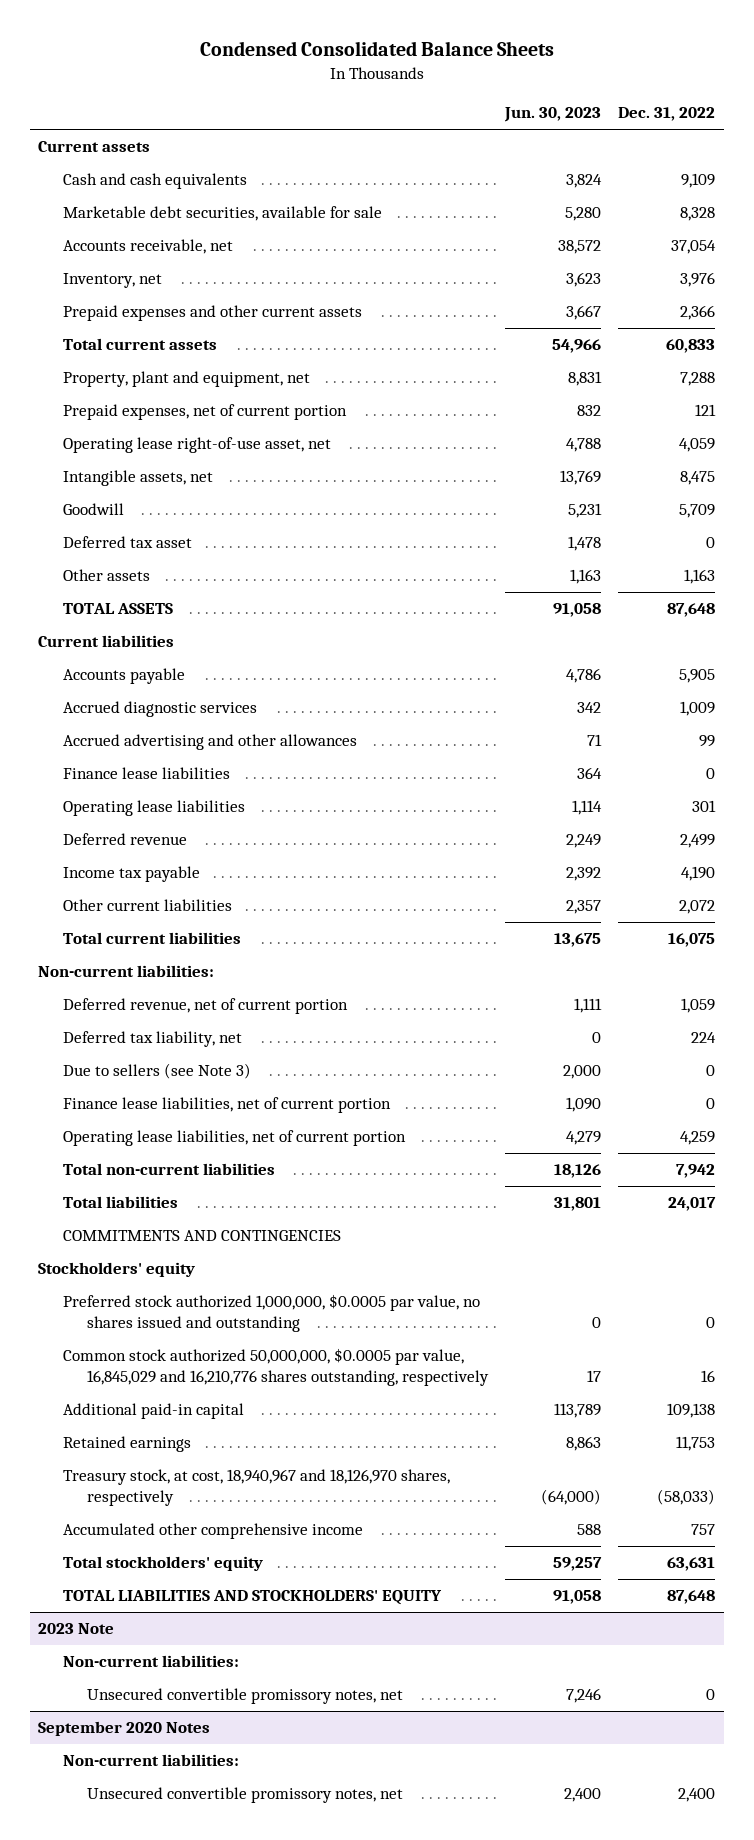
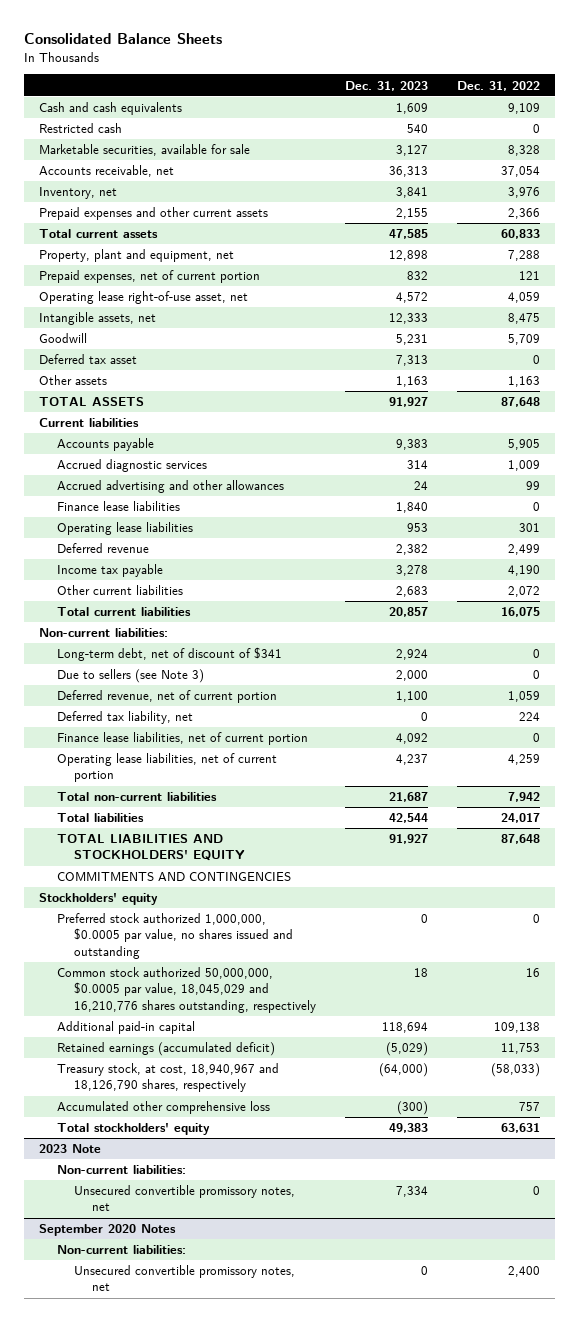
- Condensed Consolidated Balance Sheets
+ Consolidated Balance Sheets
- | Jun. 30, 2023 | Dec. 31, 2022
+ | Dec. 31, 2023 | Dec. 31, 2022
- Current assets
- Marketable debt securities, available for sale | 5,280 | 8,328
+ Restricted cash | 540 | 0
+ Marketable securities, available for sale | 3,127 | 8,328
+ Long-term debt, net of discount of $341 | 2,924 | 0
moved up: Due to sellers (see Note 3) | 2,000 | 0
moved up: TOTAL LIABILITIES AND STOCKHOLDERS' EQUITY | 91,927 | 87,648
- Common stock authorized 50,000,000, $0.0005 par value, 16,845,029 and 16,210,776 shares outstanding, respectively | 17 | 16
+ Common stock authorized 50,000,000, $0.0005 par value, 18,045,029 and 16,210,776 shares outstanding, respectively | 18 | 16
- Retained earnings | 8,863 | 11,753
- Treasury stock, at cost, 18,940,967 and 18,126,970 shares, respectively | (64,000) | (58,033)
- Accumulated other comprehensive income | 588 | 757
+ Retained earnings (accumulated deficit) | (5,029) | 11,753
+ Treasury stock, at cost, 18,940,967 and 18,126,790 shares, respectively | (64,000) | (58,033)
+ Accumulated other comprehensive loss | (300) | 757

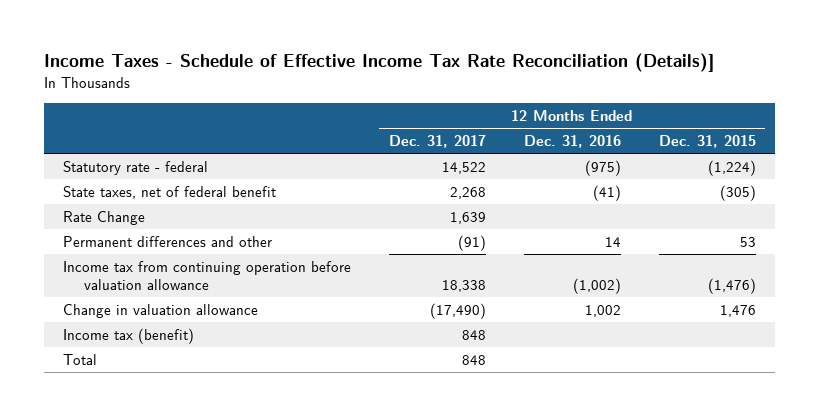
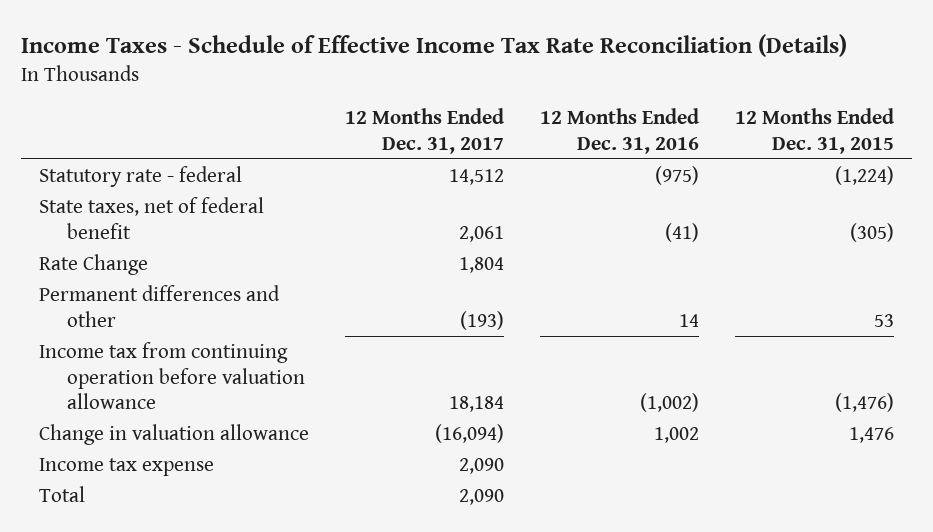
- Income Taxes - Schedule of Effective Income Tax Rate Reconciliation (Details)]
+ Income Taxes - Schedule of Effective Income Tax Rate Reconciliation (Details)
- Statutory rate - federal | 14,522 | (975) | (1,224)
- State taxes, net of federal benefit | 2,268 | (41) | (305)
- Rate Change | 1,639 | |
- Permanent differences and other | (91) | 14 | 53
- Income tax from continuing operation before valuation allowance | 18,338 | (1,002) | (1,476)
- Change in valuation allowance | (17,490) | 1,002 | 1,476
- Income tax (benefit) | 848 | |
- Total | 848 | |
+ Statutory rate - federal | 14,512 | (975) | (1,224)
+ State taxes, net of federal benefit | 2,061 | (41) | (305)
+ Rate Change | 1,804 | |
+ Permanent differences and other | (193) | 14 | 53
+ Income tax from continuing operation before valuation allowance | 18,184 | (1,002) | (1,476)
+ Change in valuation allowance | (16,094) | 1,002 | 1,476
+ Income tax expense | 2,090 | |
+ Total | 2,090 | |

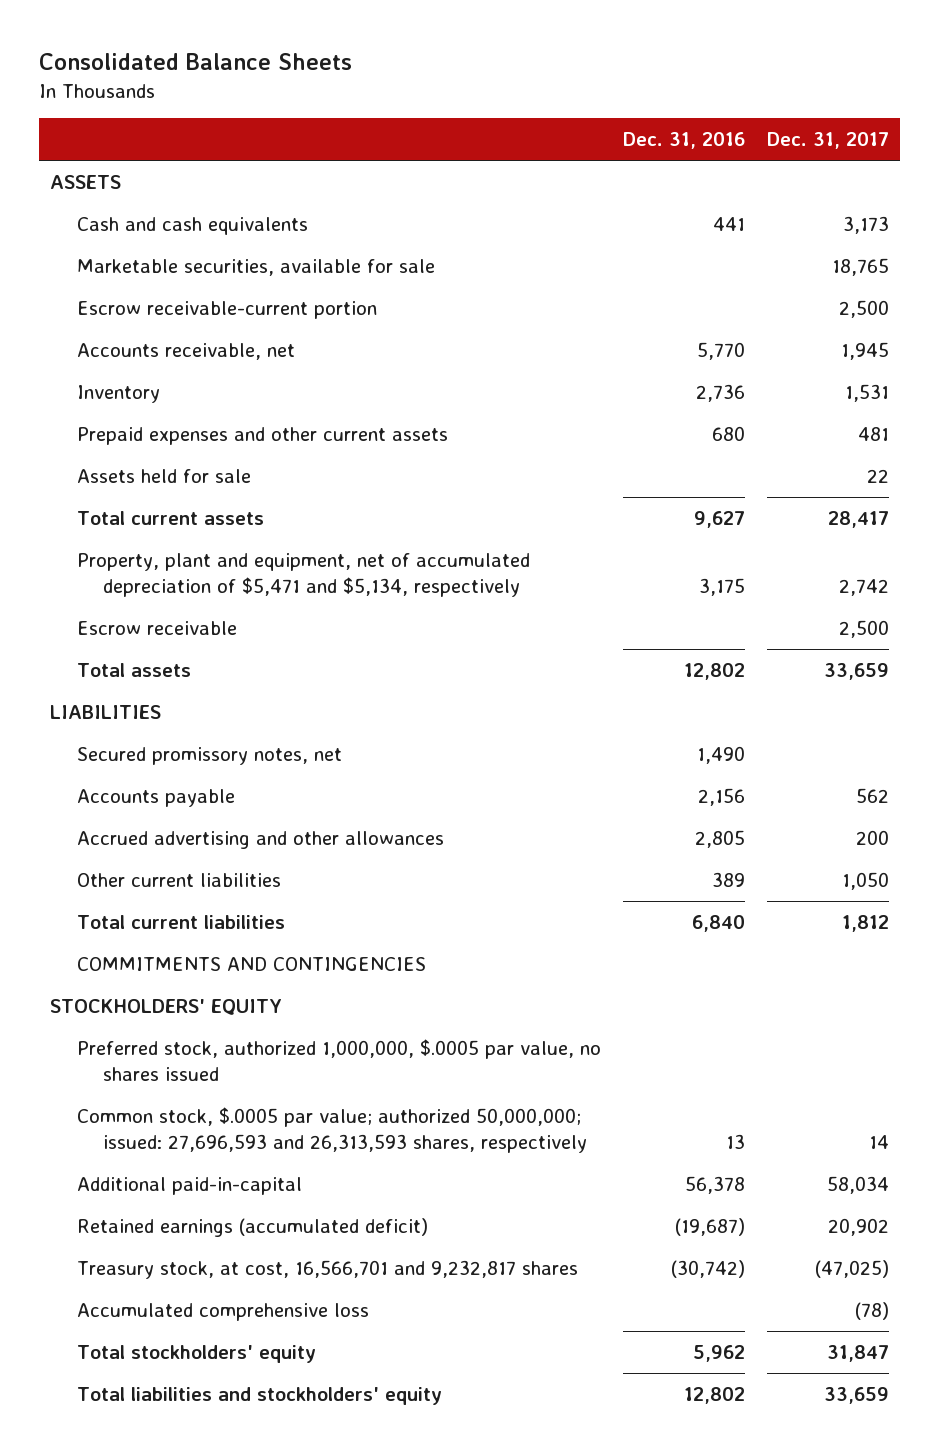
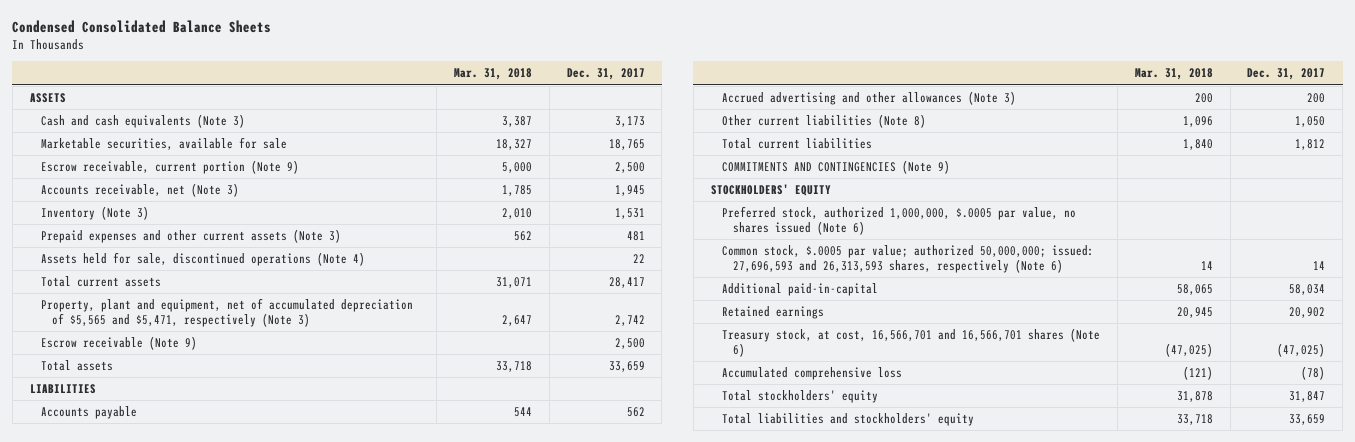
- Consolidated Balance Sheets
+ Condensed Consolidated Balance Sheets
- | Dec. 31, 2016 | Dec. 31, 2017
+ | Mar. 31, 2018 | Dec. 31, 2017
- Cash and cash equivalents | 441 | 3,173
+ Cash and cash equivalents (Note 3) | 3,387 | 3,173
- Escrow receivable-current portion | | 2,500
- Accounts receivable, net | 5,770 | 1,945
- Inventory | 2,736 | 1,531
- Prepaid expenses and other current assets | 680 | 481
- Assets held for sale | | 22
+ Escrow receivable, current portion (Note 9) | 5,000 | 2,500
+ Accounts receivable, net (Note 3) | 1,785 | 1,945
+ Inventory (Note 3) | 2,010 | 1,531
+ Prepaid expenses and other current assets (Note 3) | 562 | 481
+ Assets held for sale, discontinued operations (Note 4) | | 22
- Property, plant and equipment, net of accumulated depreciation of $5,471 and $5,134, respectively | 3,175 | 2,742
- Escrow receivable | | 2,500
+ Property, plant and equipment, net of accumulated depreciation of $5,565 and $5,471, respectively (Note 3) | 2,647 | 2,742
+ Escrow receivable (Note 9) | | 2,500
- Secured promissory notes, net | 1,490 |
- Accrued advertising and other allowances | 2,805 | 200
- Other current liabilities | 389 | 1,050
+ Accrued advertising and other allowances (Note 3) | 200 | 200
+ Other current liabilities (Note 8) | 1,096 | 1,050
- COMMITMENTS AND CONTINGENCIES
+ COMMITMENTS AND CONTINGENCIES (Note 9)
- Preferred stock, authorized 1,000,000, $.0005 par value, no shares issued
- Common stock, $.0005 par value; authorized 50,000,000; issued: 27,696,593 and 26,313,593 shares, respectively | 13 | 14
+ Preferred stock, authorized 1,000,000, $.0005 par value, no shares issued (Note 6)
+ Common stock, $.0005 par value; authorized 50,000,000; issued: 27,696,593 and 26,313,593 shares, respectively (Note 6) | 14 | 14
- Retained earnings (accumulated deficit) | (19,687) | 20,902
- Treasury stock, at cost, 16,566,701 and 9,232,817 shares | (30,742) | (47,025)
+ Retained earnings | 20,945 | 20,902
+ Treasury stock, at cost, 16,566,701 and 16,566,701 shares (Note 6) | (47,025) | (47,025)

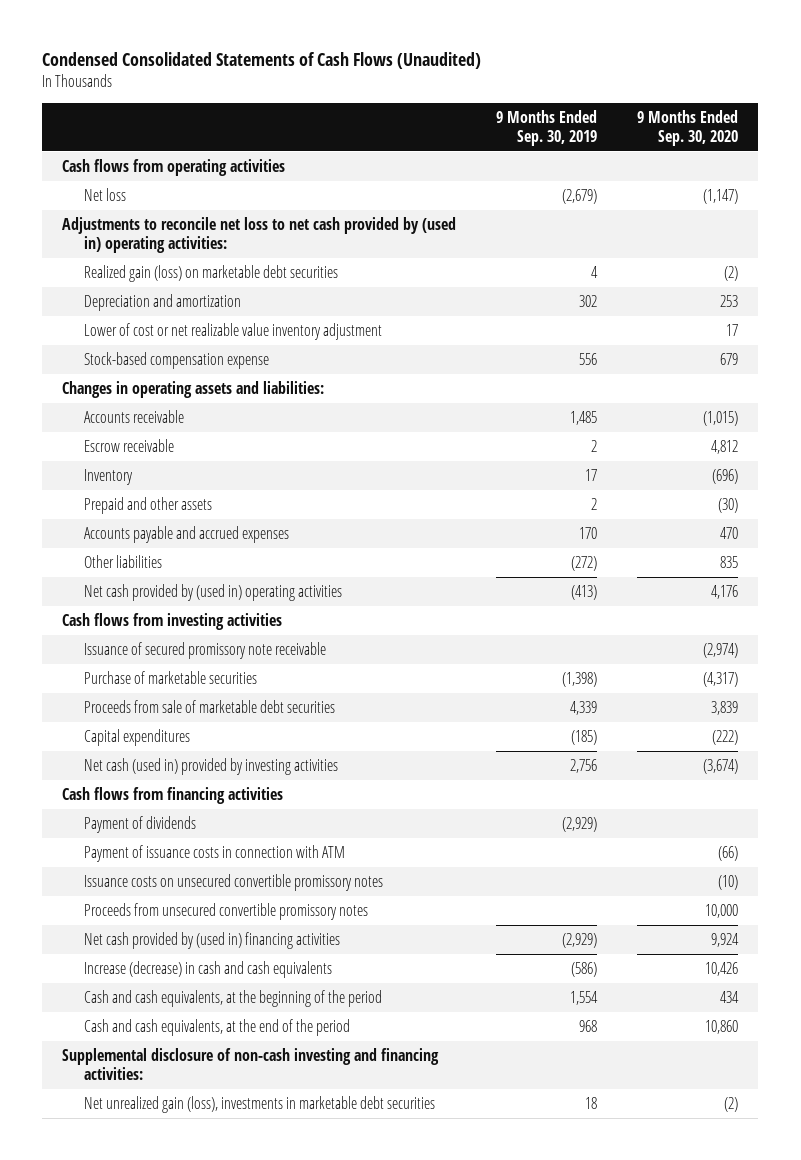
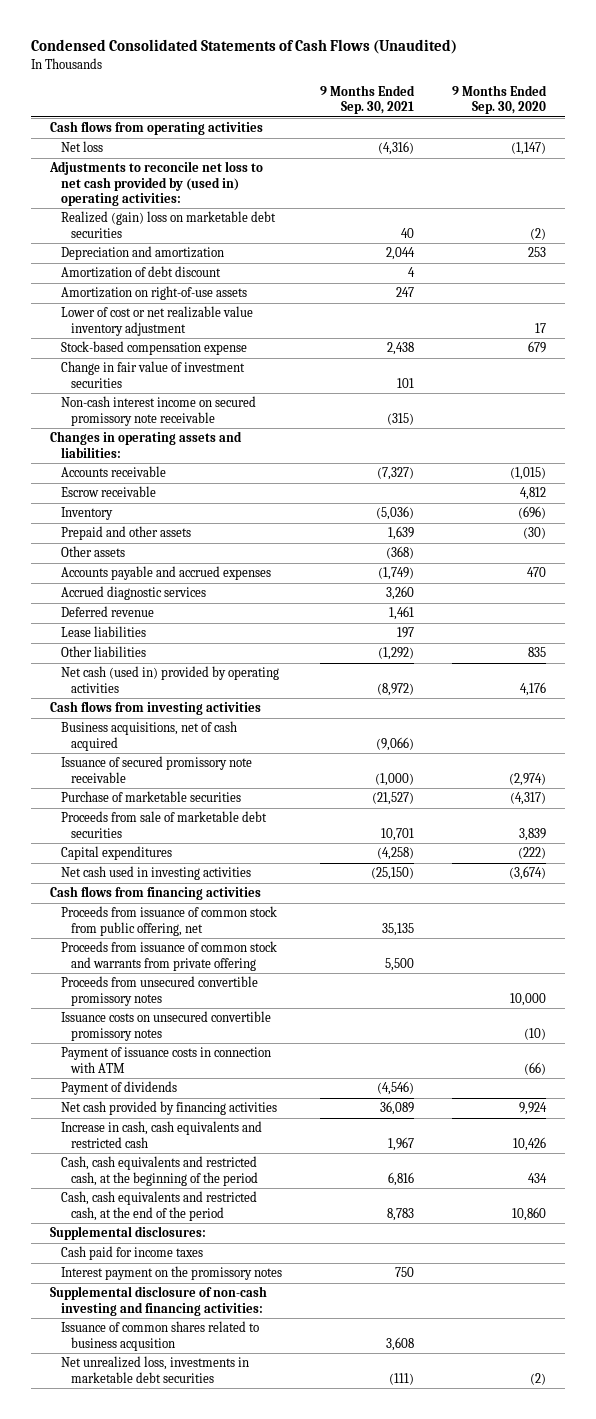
- | 9 Months Ended Sep. 30, 2019 | 9 Months Ended Sep. 30, 2020
+ | 9 Months Ended Sep. 30, 2021 | 9 Months Ended Sep. 30, 2020
- Realized gain (loss) on marketable debt securities | 4 | (2)
+ Realized (gain) loss on marketable debt securities | 40 | (2)
+ Amortization of debt discount | 4 |
+ Amortization on right-of-use assets | 247 |
+ Change in fair value of investment securities | 101 |
+ Non-cash interest income on secured promissory note receivable | (315) |
+ Other assets | (368) |
+ Accrued diagnostic services | 3,260 |
+ Deferred revenue | 1,461 |
+ Lease liabilities | 197 |
- Net cash provided by (used in) operating activities | (413) | 4,176
+ Net cash (used in) provided by operating activities | (8,972) | 4,176
+ Business acquisitions, net of cash acquired | (9,066) |
- Net cash (used in) provided by investing activities | 2,756 | (3,674)
+ Net cash used in investing activities | (25,150) | (3,674)
+ Proceeds from issuance of common stock from public offering, net | 35,135 |
+ Proceeds from issuance of common stock and warrants from private offering | 5,500 |
- Net cash provided by (used in) financing activities | (2,929) | 9,924
- Increase (decrease) in cash and cash equivalents | (586) | 10,426
- Cash and cash equivalents, at the beginning of the period | 1,554 | 434
- Cash and cash equivalents, at the end of the period | 968 | 10,860
moved down: Issuance costs on unsecured convertible promissory notes | | (10)
moved down: Payment of issuance costs in connection with ATM | | (66)
moved down: Payment of dividends | (4,546) |
+ Net cash provided by financing activities | 36,089 | 9,924
+ Increase in cash, cash equivalents and restricted cash | 1,967 | 10,426
+ Cash, cash equivalents and restricted cash, at the beginning of the period | 6,816 | 434
+ Cash, cash equivalents and restricted cash, at the end of the period | 8,783 | 10,860
+ Supplemental disclosures:
+ Cash paid for income taxes
+ Interest payment on the promissory notes | 750 |
- Net unrealized gain (loss), investments in marketable debt securities | 18 | (2)
+ Issuance of common shares related to business acqusition | 3,608 |
+ Net unrealized loss, investments in marketable debt securities | (111) | (2)

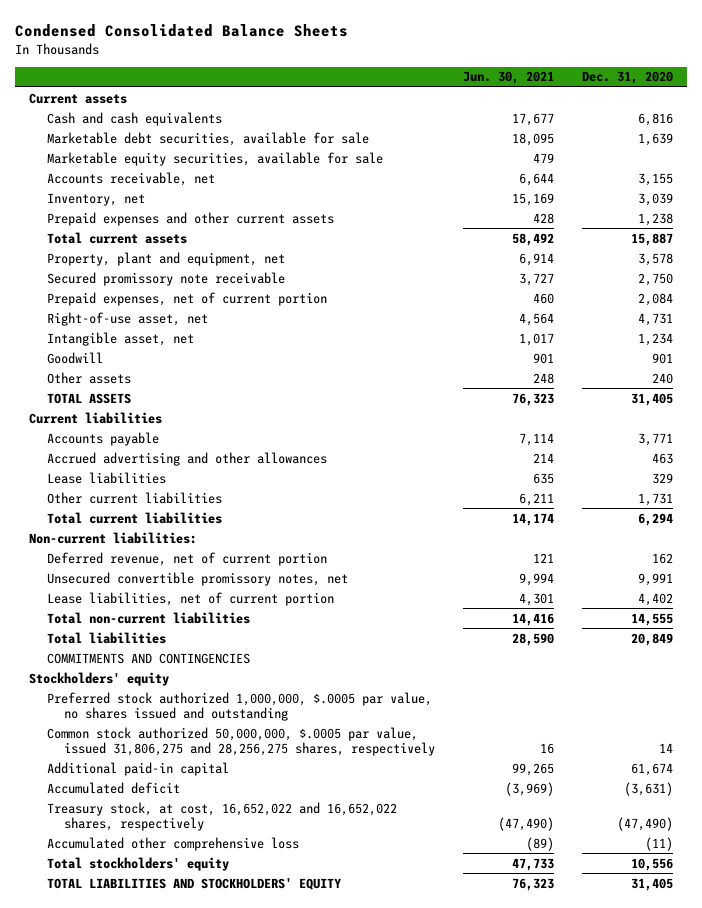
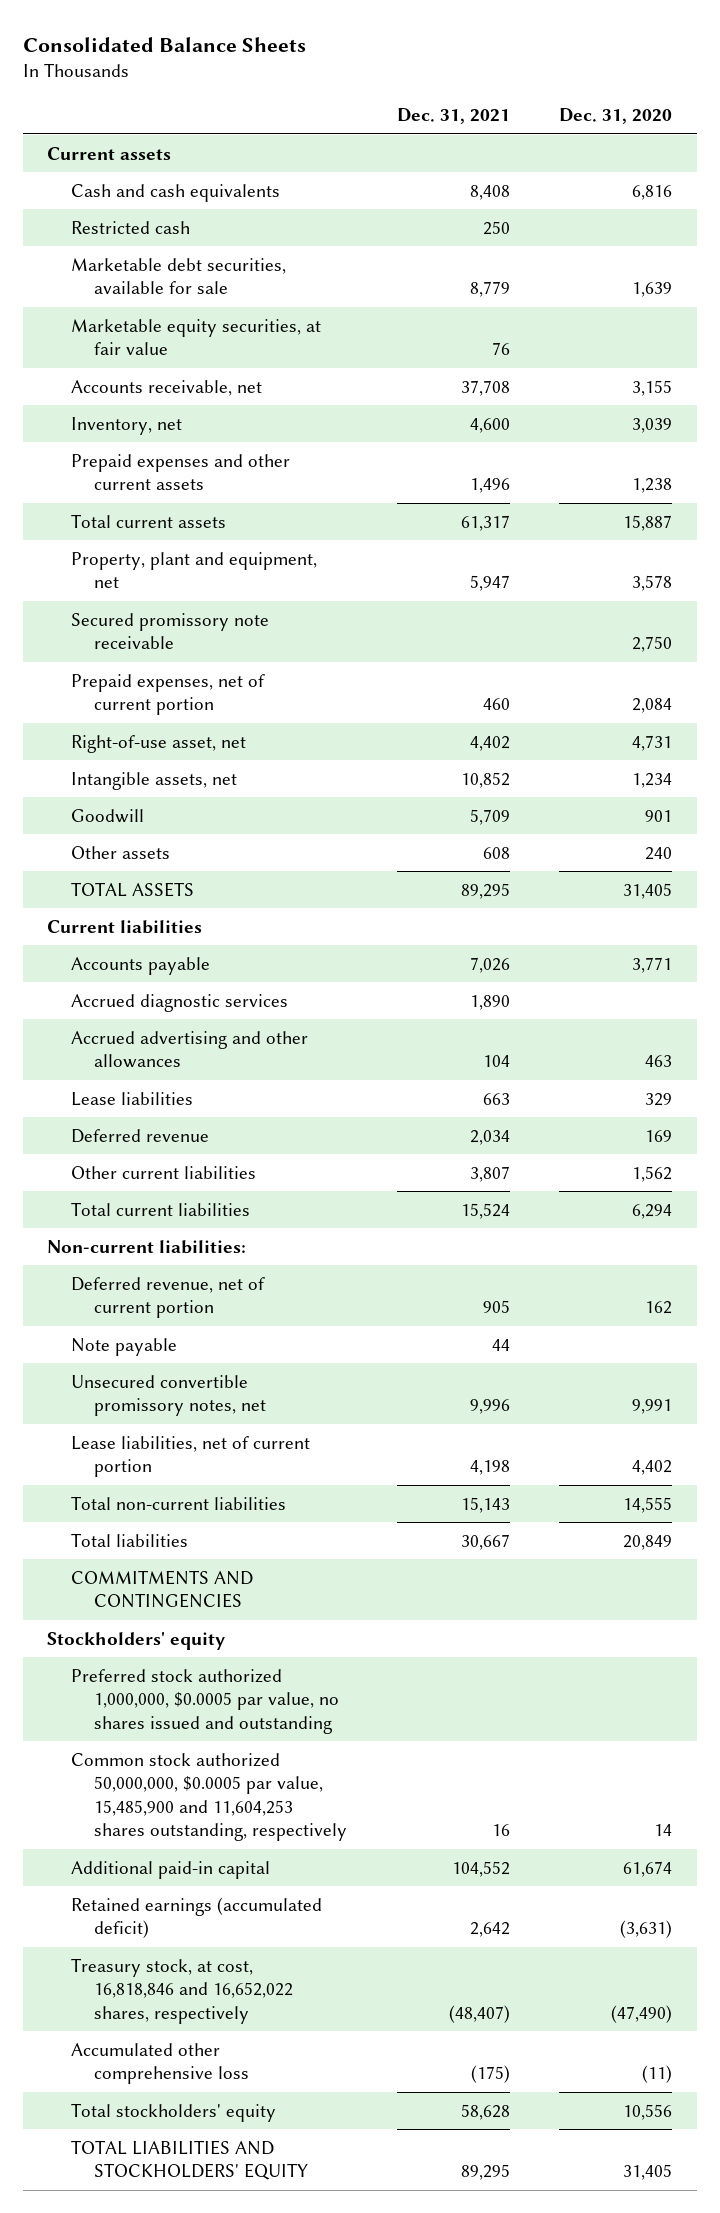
- Condensed Consolidated Balance Sheets
+ Consolidated Balance Sheets
- | Jun. 30, 2021 | Dec. 31, 2020
+ | Dec. 31, 2021 | Dec. 31, 2020
+ Restricted cash | 250 |
- Marketable equity securities, available for sale | 479 |
+ Marketable equity securities, at fair value | 76 |
- Intangible asset, net | 1,017 | 1,234
+ Intangible assets, net | 10,852 | 1,234
+ Accrued diagnostic services | 1,890 |
- Other current liabilities | 6,211 | 1,731
+ Deferred revenue | 2,034 | 169
+ Other current liabilities | 3,807 | 1,562
+ Note payable | 44 |
- Preferred stock authorized 1,000,000, $.0005 par value, no shares issued and outstanding
- Common stock authorized 50,000,000, $.0005 par value, issued 31,806,275 and 28,256,275 shares, respectively | 16 | 14
+ Preferred stock authorized 1,000,000, $0.0005 par value, no shares issued and outstanding
+ Common stock authorized 50,000,000, $0.0005 par value, 15,485,900 and 11,604,253 shares outstanding, respectively | 16 | 14
- Accumulated deficit | (3,969) | (3,631)
- Treasury stock, at cost, 16,652,022 and 16,652,022 shares, respectively | (47,490) | (47,490)
+ Retained earnings (accumulated deficit) | 2,642 | (3,631)
+ Treasury stock, at cost, 16,818,846 and 16,652,022 shares, respectively | (48,407) | (47,490)

